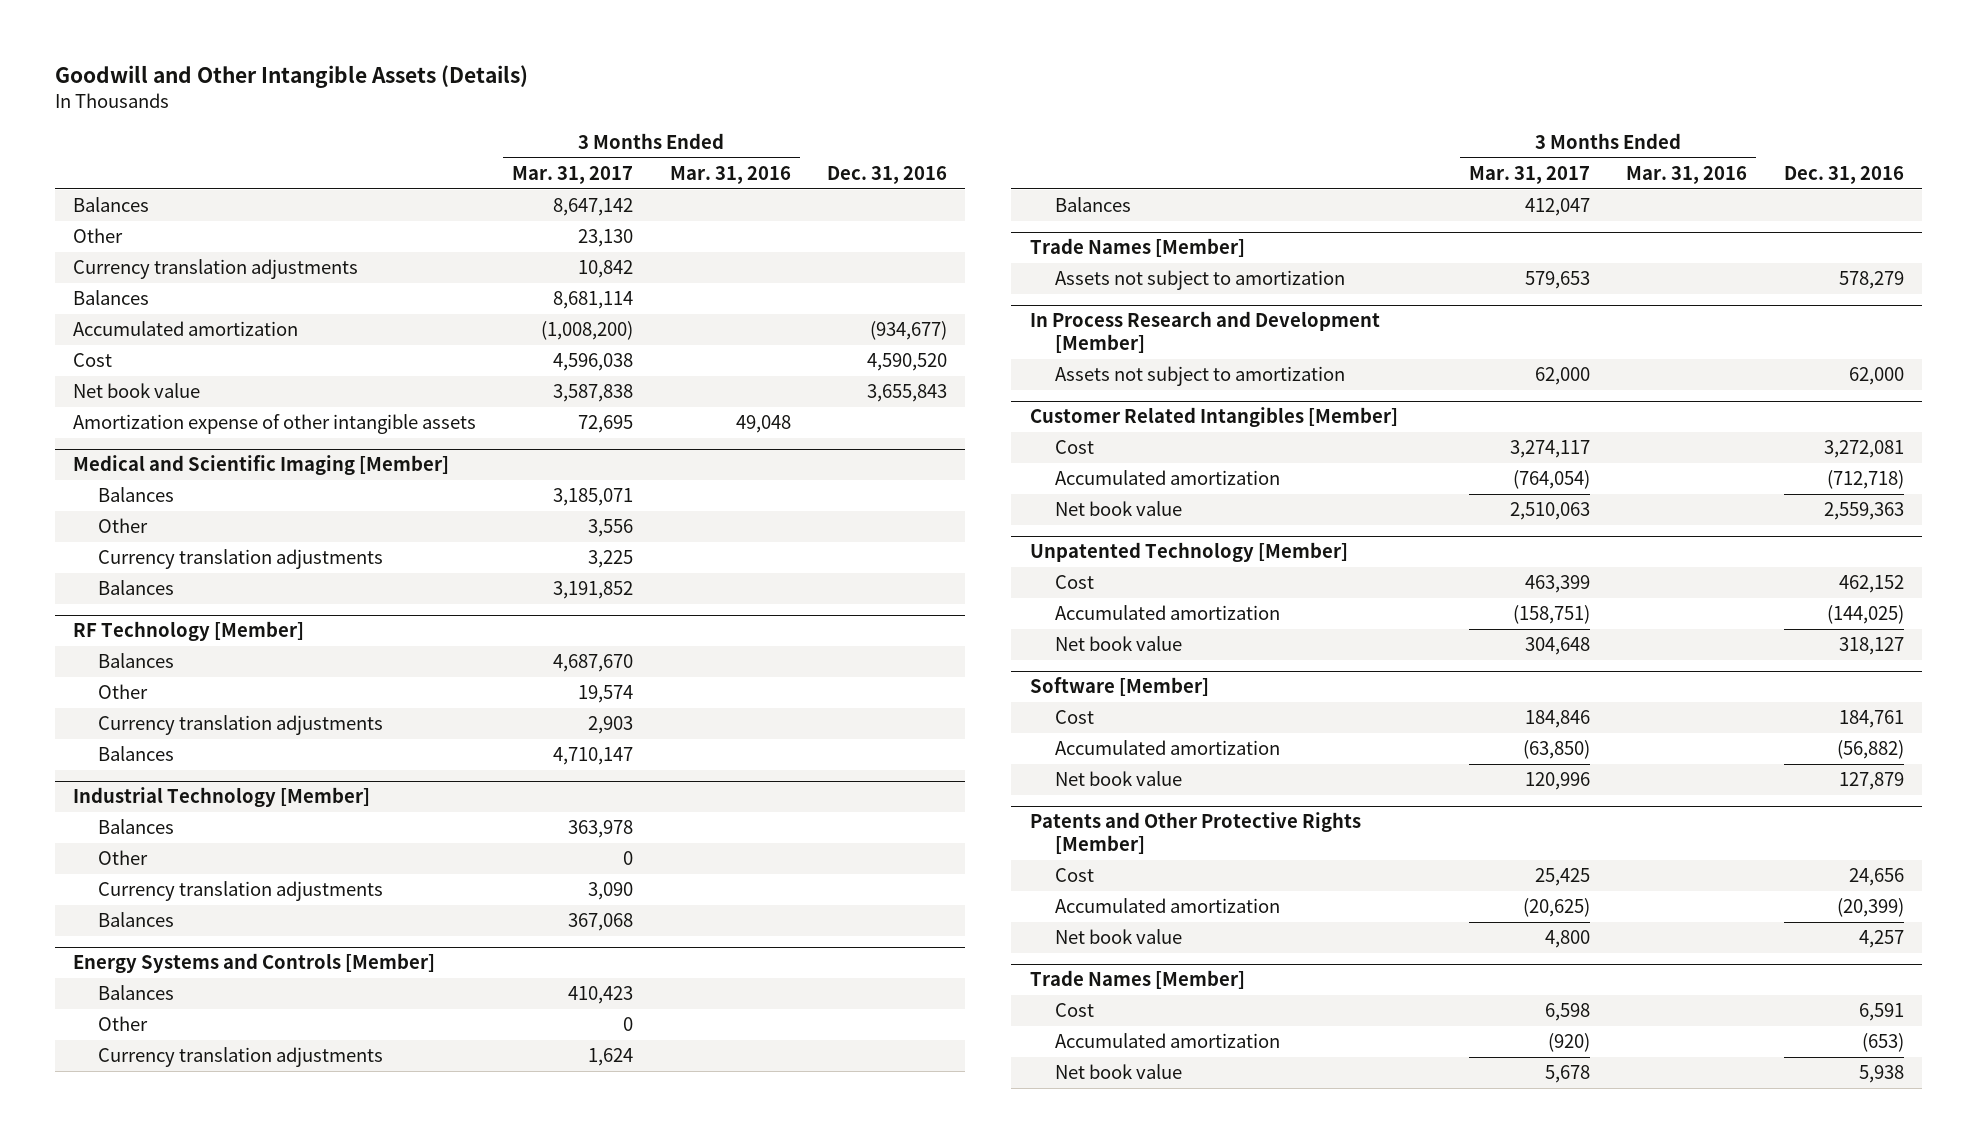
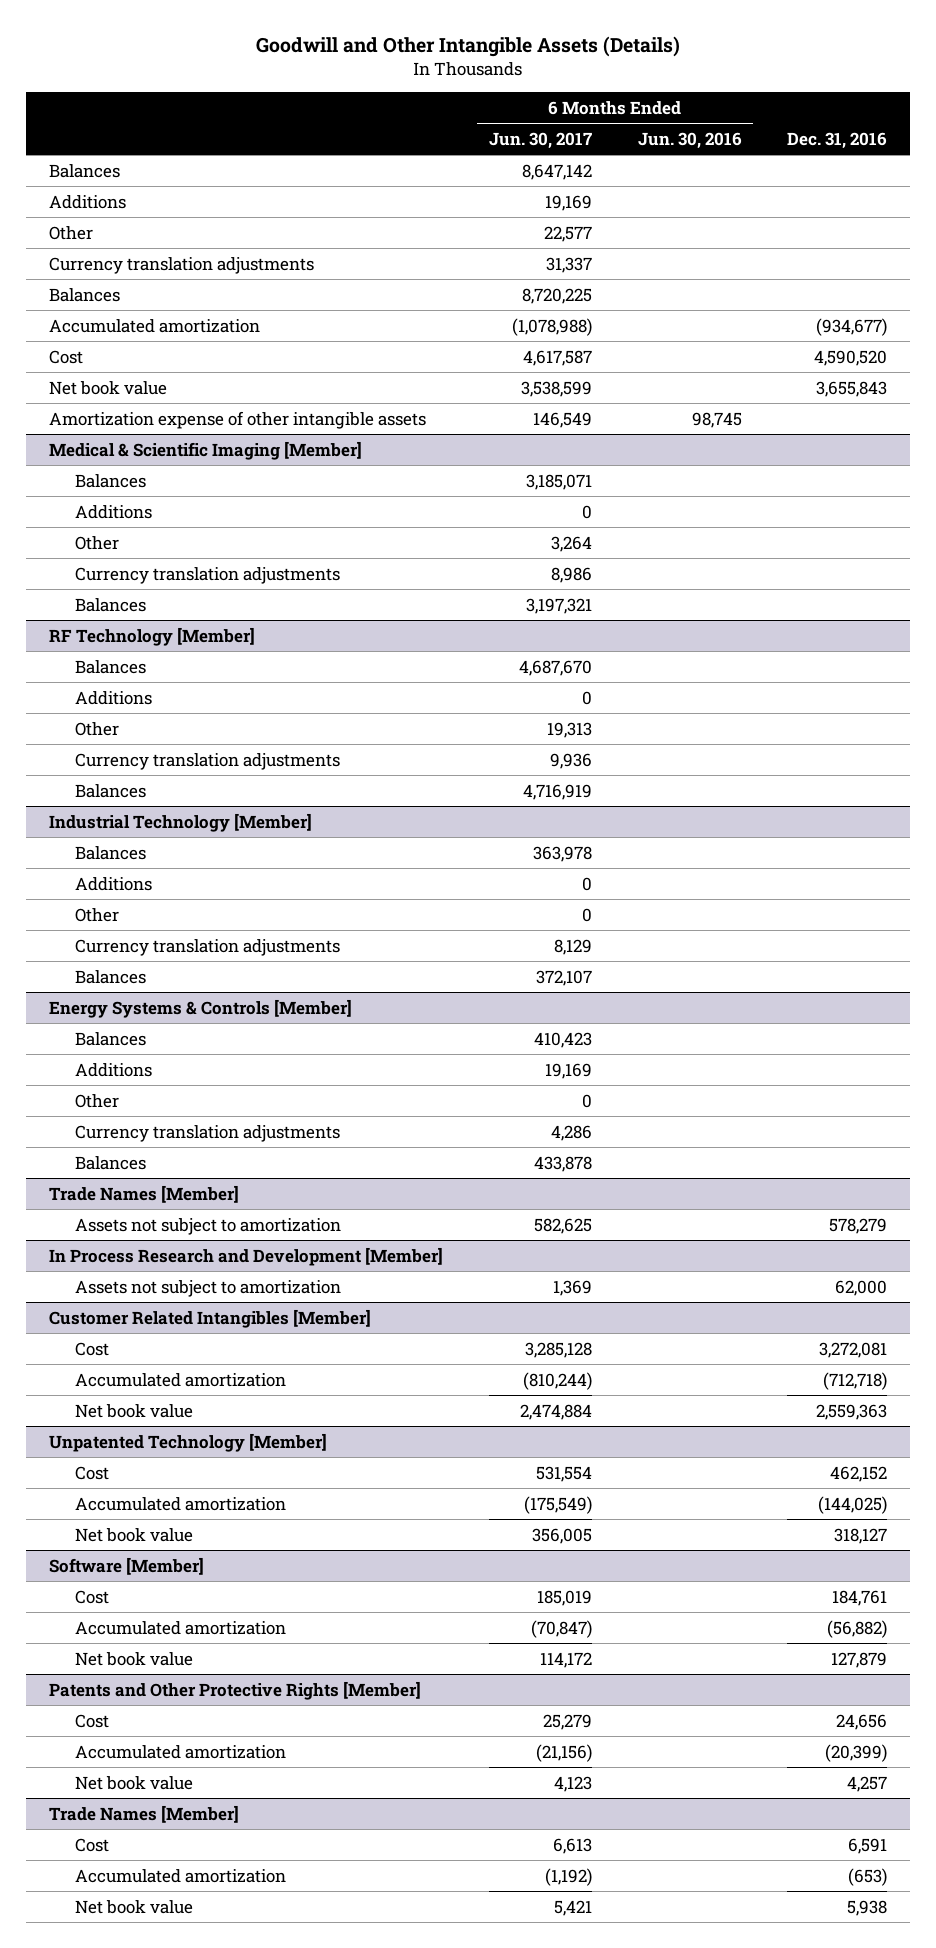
- | 3 Months Ended Mar. 31, 2017 | 3 Months Ended Mar. 31, 2016 | Dec. 31, 2016
+ | 6 Months Ended Jun. 30, 2017 | 6 Months Ended Jun. 30, 2016 | Dec. 31, 2016
+ Additions | 19,169 | |
- Medical and Scientific Imaging [Member]
+ Medical & Scientific Imaging [Member]
+ Additions | 0 | |
@ RF Technology [Member]
+ Additions | 0 | |
@ Industrial Technology [Member]
+ Additions | 0 | |
- Energy Systems and Controls [Member]
+ Energy Systems & Controls [Member]
+ Additions | 19,169 | |

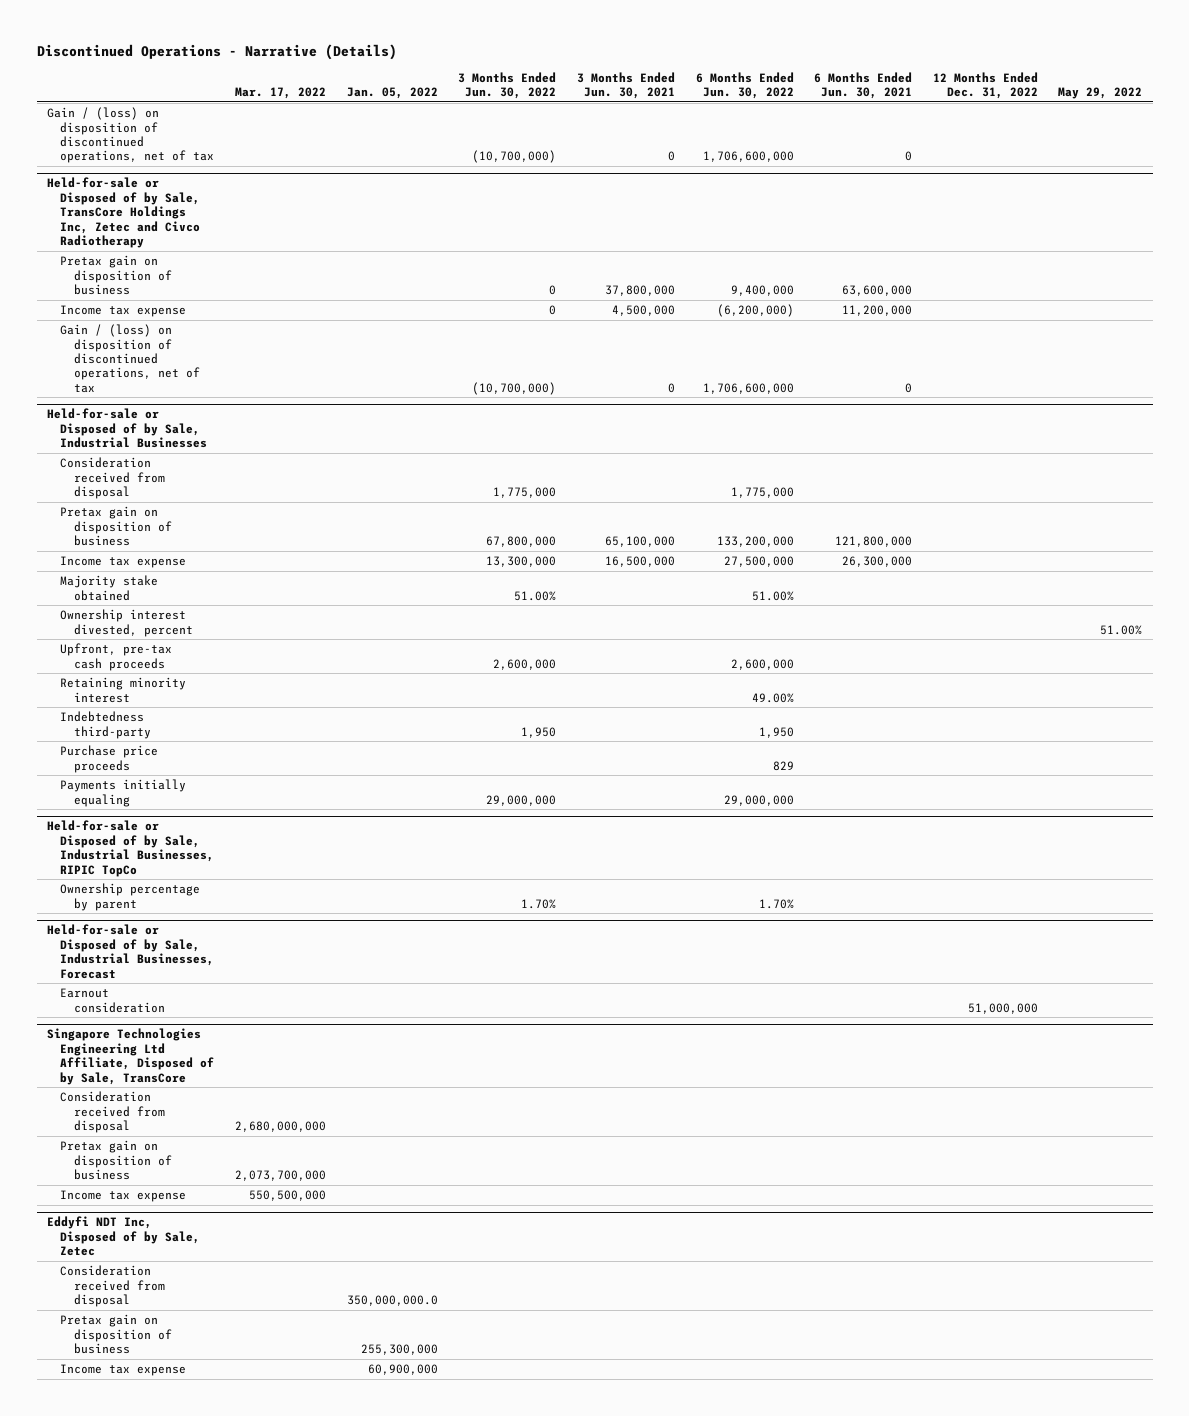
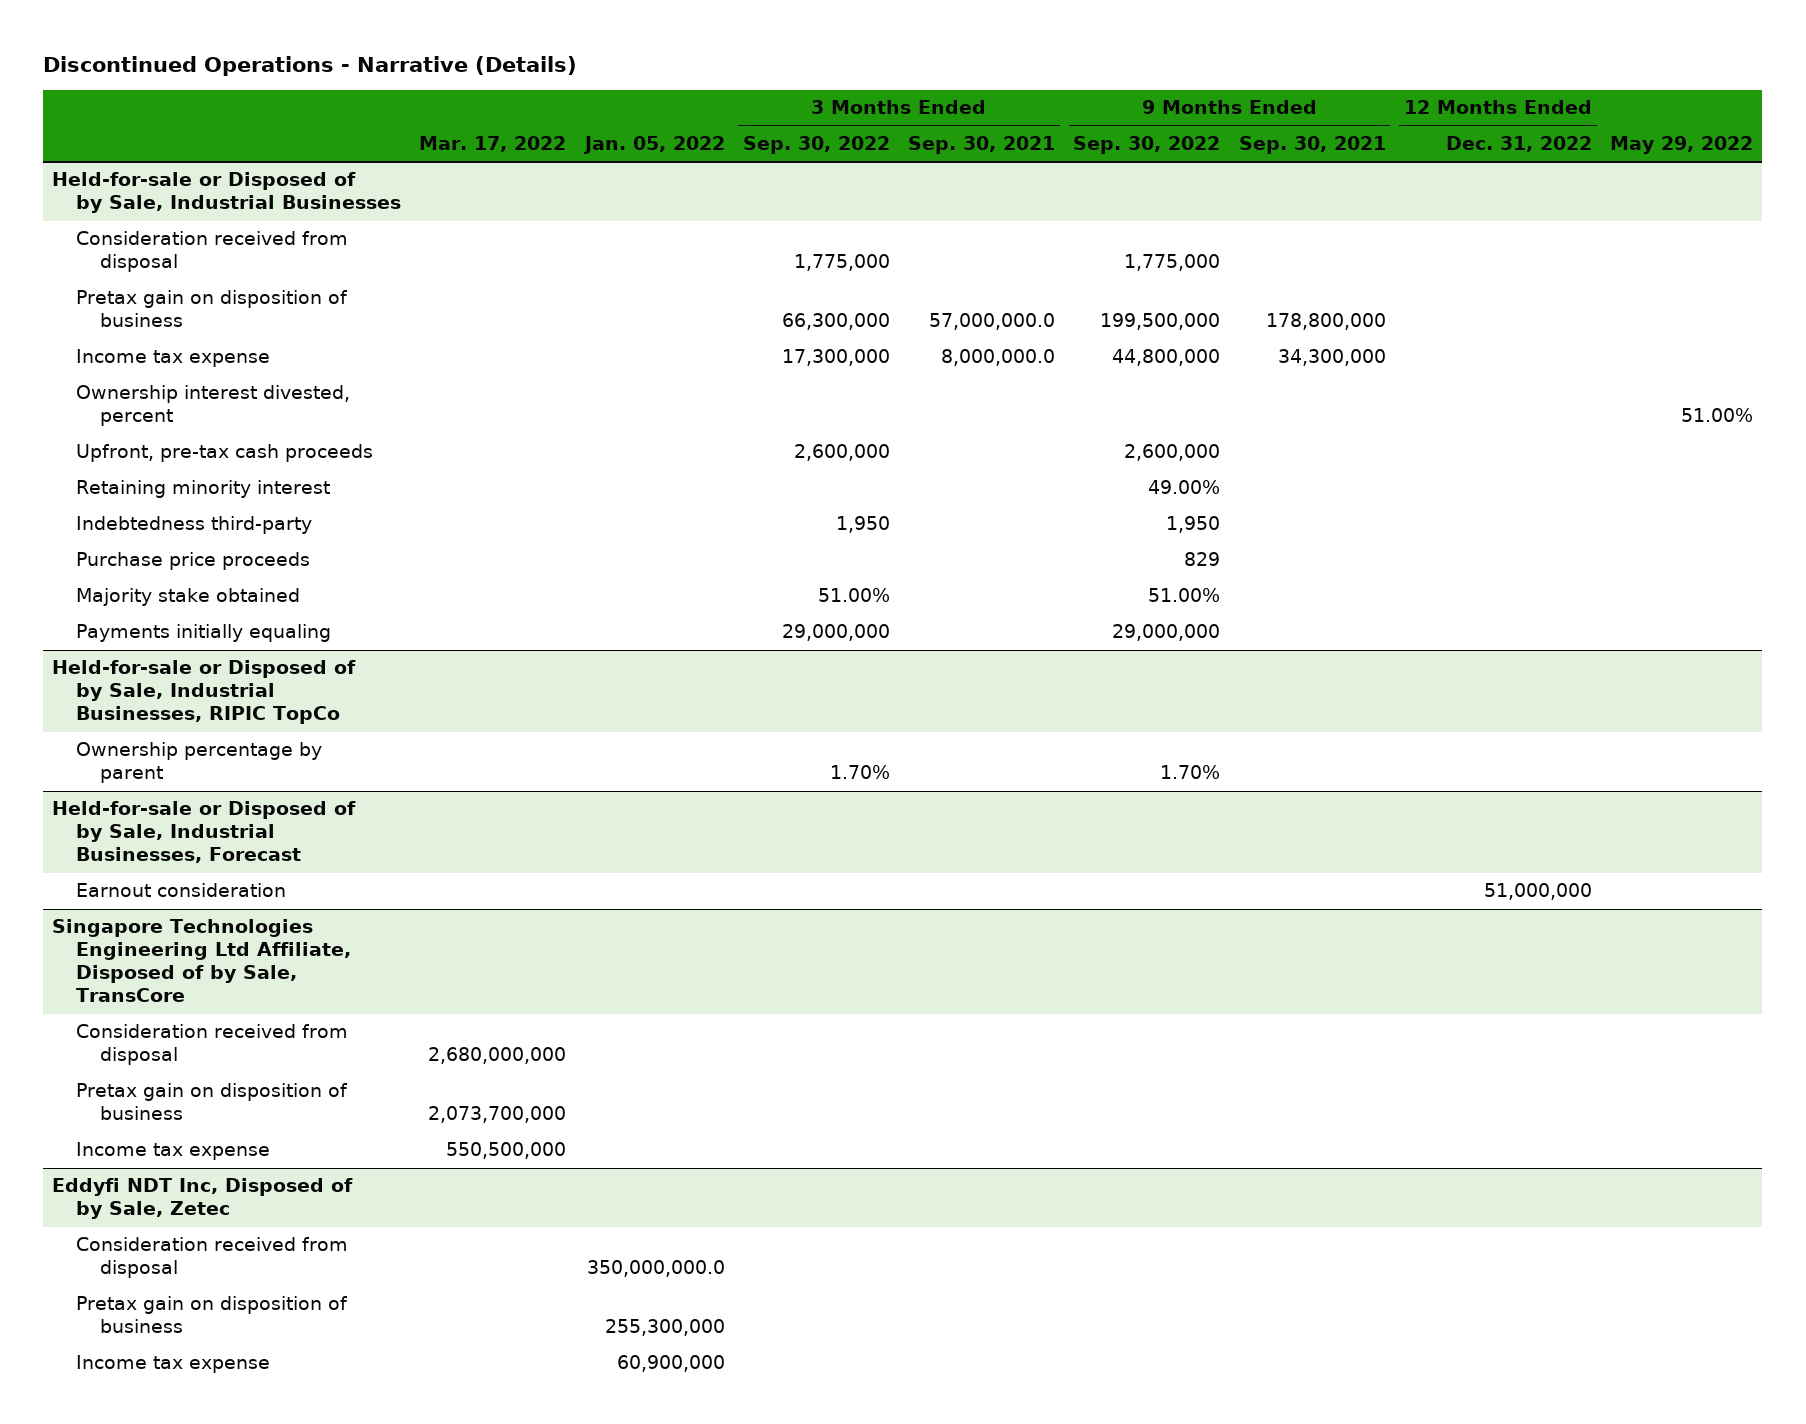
- | Mar. 17, 2022 | Jan. 05, 2022 | 3 Months Ended Jun. 30, 2022 | 3 Months Ended Jun. 30, 2021 | 6 Months Ended Jun. 30, 2022 | 6 Months Ended Jun. 30, 2021 | 12 Months Ended Dec. 31, 2022 | May 29, 2022
+ | Mar. 17, 2022 | Jan. 05, 2022 | 3 Months Ended Sep. 30, 2022 | 3 Months Ended Sep. 30, 2021 | 9 Months Ended Sep. 30, 2022 | 9 Months Ended Sep. 30, 2021 | 12 Months Ended Dec. 31, 2022 | May 29, 2022
- Gain / (loss) on disposition of discontinued operations, net of tax | | | (10,700,000) | 0 | 1,706,600,000 | 0 | |
- Held-for-sale or Disposed of by Sale, TransCore Holdings Inc, Zetec and Civco Radiotherapy
- Pretax gain on disposition of business | | | 0 | 37,800,000 | 9,400,000 | 63,600,000 | |
- Income tax expense | | | 0 | 4,500,000 | (6,200,000) | 11,200,000 | |
- Gain / (loss) on disposition of discontinued operations, net of tax | | | (10,700,000) | 0 | 1,706,600,000 | 0 | |
@ Held-for-sale or Disposed of by Sale, Industrial Businesses
moved down: Majority stake obtained | | | 51.00% | | 51.00% | | |

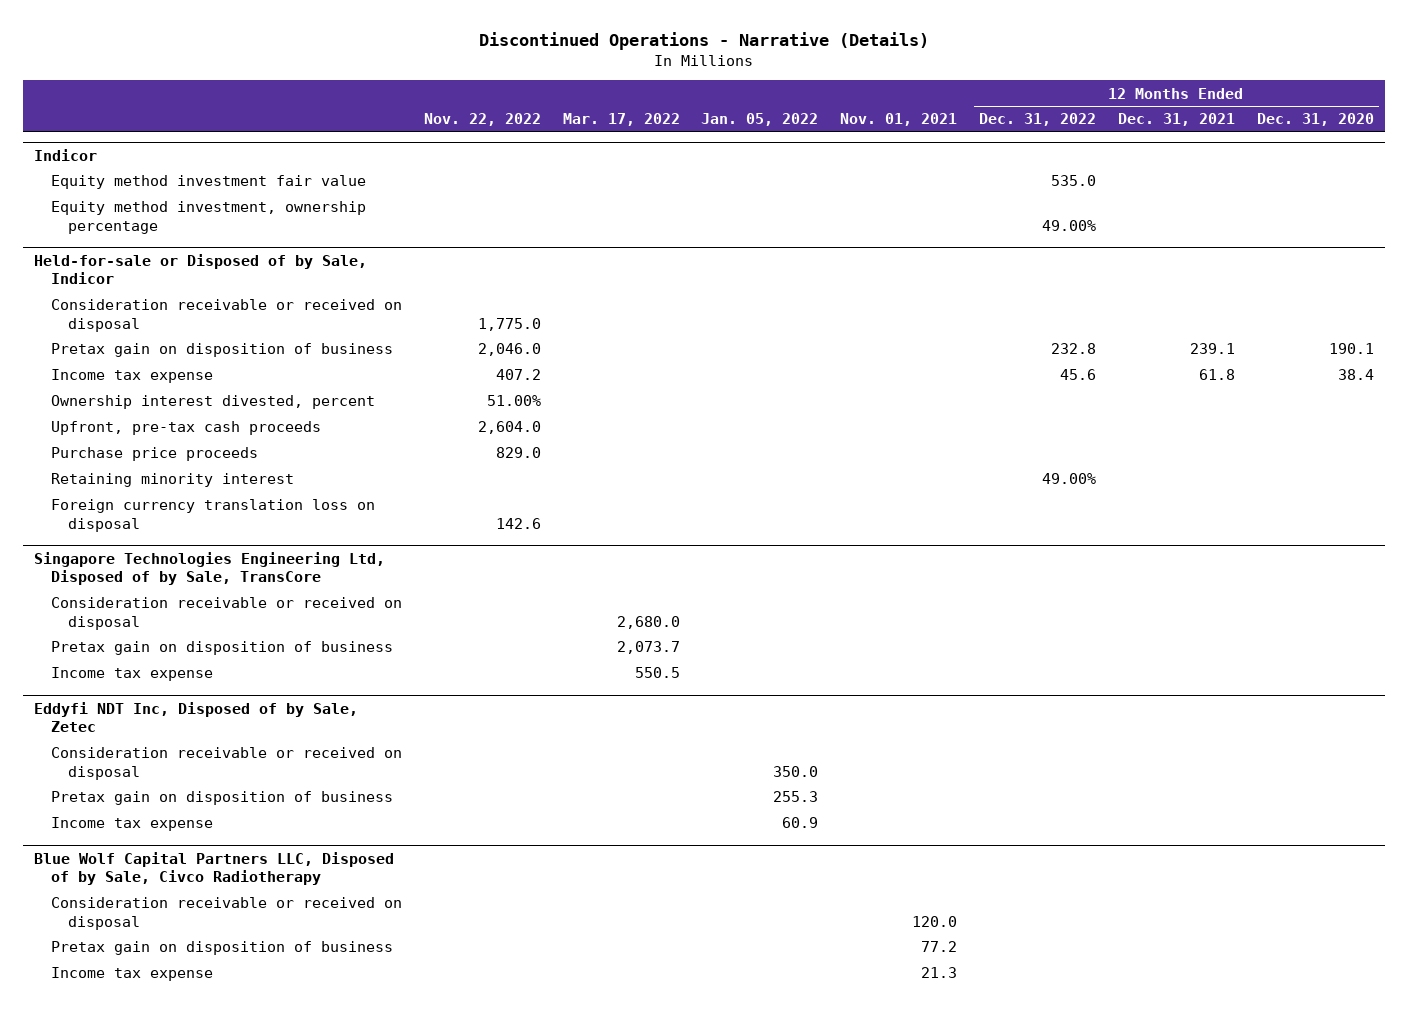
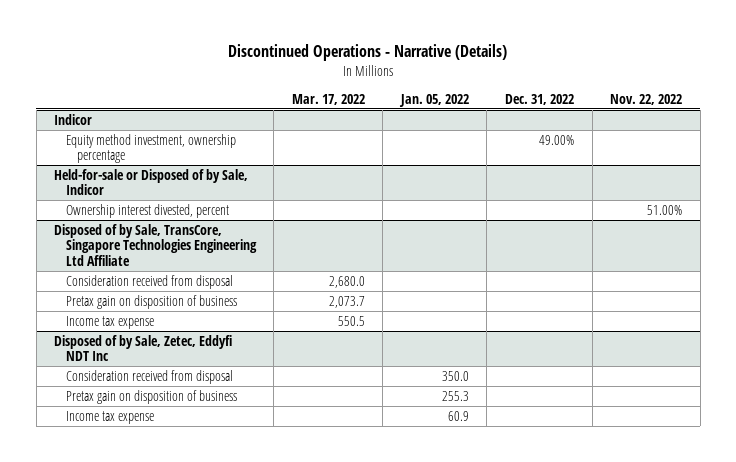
- | Nov. 22, 2022 | Mar. 17, 2022 | Jan. 05, 2022 | Nov. 01, 2021 | 12 Months Ended Dec. 31, 2022 | 12 Months Ended Dec. 31, 2021 | 12 Months Ended Dec. 31, 2020
+ | Mar. 17, 2022 | Jan. 05, 2022 | Dec. 31, 2022 | Nov. 22, 2022
@ Indicor
- Equity method investment fair value | | | | | 535.0 | |
@ Held-for-sale or Disposed of by Sale, Indicor
- Consideration receivable or received on disposal | 1,775.0 | | | | | |
- Pretax gain on disposition of business | 2,046.0 | | | | 232.8 | 239.1 | 190.1
- Income tax expense | 407.2 | | | | 45.6 | 61.8 | 38.4
- Upfront, pre-tax cash proceeds | 2,604.0 | | | | | |
- Purchase price proceeds | 829.0 | | | | | |
- Retaining minority interest | | | | | 49.00% | |
- Foreign currency translation loss on disposal | 142.6 | | | | | |
- Singapore Technologies Engineering Ltd, Disposed of by Sale, TransCore
- Consideration receivable or received on disposal | | 2,680.0 | | | | |
+ Disposed of by Sale, TransCore, Singapore Technologies Engineering Ltd Affiliate
+ Consideration received from disposal | 2,680.0 | | |
- Eddyfi NDT Inc, Disposed of by Sale, Zetec
- Consideration receivable or received on disposal | | | 350.0 | | | |
+ Disposed of by Sale, Zetec, Eddyfi NDT Inc
+ Consideration received from disposal | | 350.0 | |
- Blue Wolf Capital Partners LLC, Disposed of by Sale, Civco Radiotherapy
- Consideration receivable or received on disposal | | | | 120.0 | | |
- Pretax gain on disposition of business | | | | 77.2 | | |
- Income tax expense | | | | 21.3 | | |

